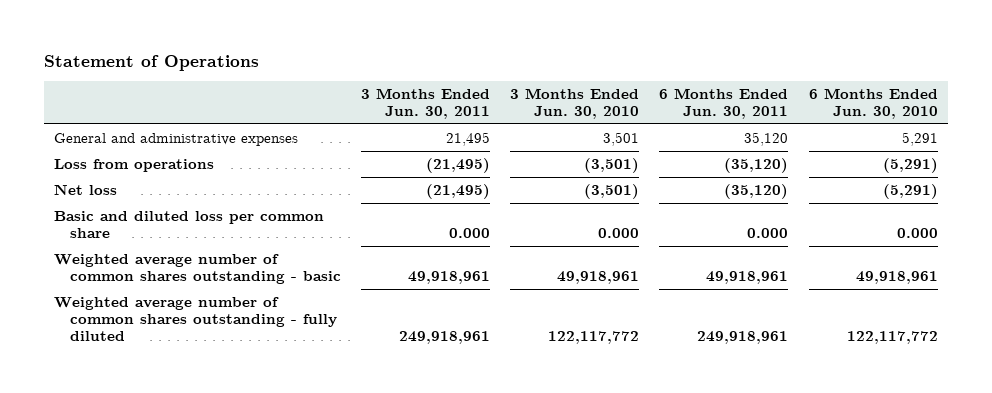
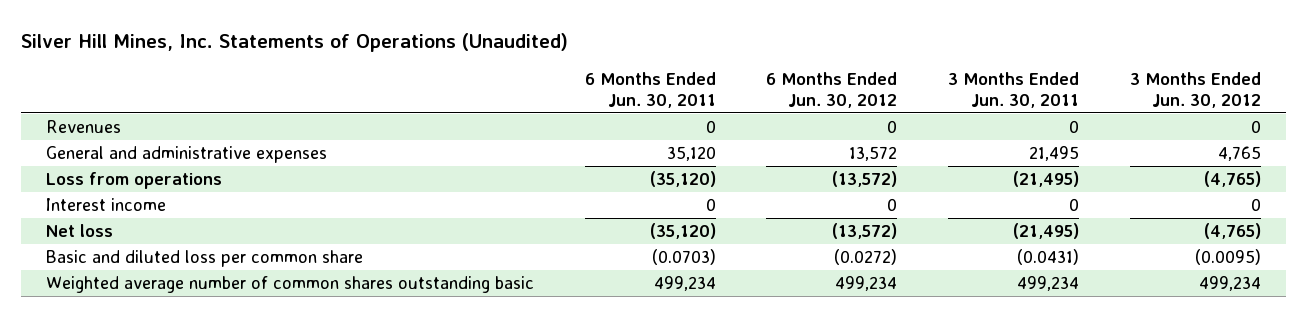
- Statement of Operations
+ Silver Hill Mines, Inc. Statements of Operations (Unaudited)
- | 3 Months Ended Jun. 30, 2011 | 3 Months Ended Jun. 30, 2010 | 6 Months Ended Jun. 30, 2011 | 6 Months Ended Jun. 30, 2010
+ | 6 Months Ended Jun. 30, 2011 | 6 Months Ended Jun. 30, 2012 | 3 Months Ended Jun. 30, 2011 | 3 Months Ended Jun. 30, 2012
+ Revenues | 0 | 0 | 0 | 0
+ Interest income | 0 | 0 | 0 | 0
- Basic and diluted loss per common share | 0.000 | 0.000 | 0.000 | 0.000
- Weighted average number of common shares outstanding - basic | 49,918,961 | 49,918,961 | 49,918,961 | 49,918,961
- Weighted average number of common shares outstanding - fully diluted | 249,918,961 | 122,117,772 | 249,918,961 | 122,117,772
+ Basic and diluted loss per common share | (0.0703) | (0.0272) | (0.0431) | (0.0095)
+ Weighted average number of common shares outstanding basic | 499,234 | 499,234 | 499,234 | 499,234

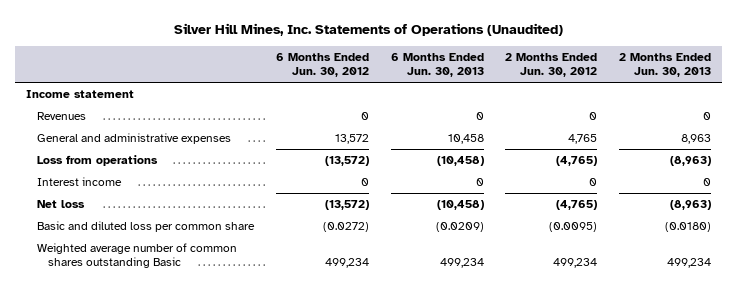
- | 6 Months Ended Jun. 30, 2011 | 6 Months Ended Jun. 30, 2012 | 3 Months Ended Jun. 30, 2011 | 3 Months Ended Jun. 30, 2012
+ | 6 Months Ended Jun. 30, 2012 | 6 Months Ended Jun. 30, 2013 | 2 Months Ended Jun. 30, 2012 | 2 Months Ended Jun. 30, 2013
+ Income statement
- Weighted average number of common shares outstanding basic | 499,234 | 499,234 | 499,234 | 499,234
+ Weighted average number of common shares outstanding Basic | 499,234 | 499,234 | 499,234 | 499,234

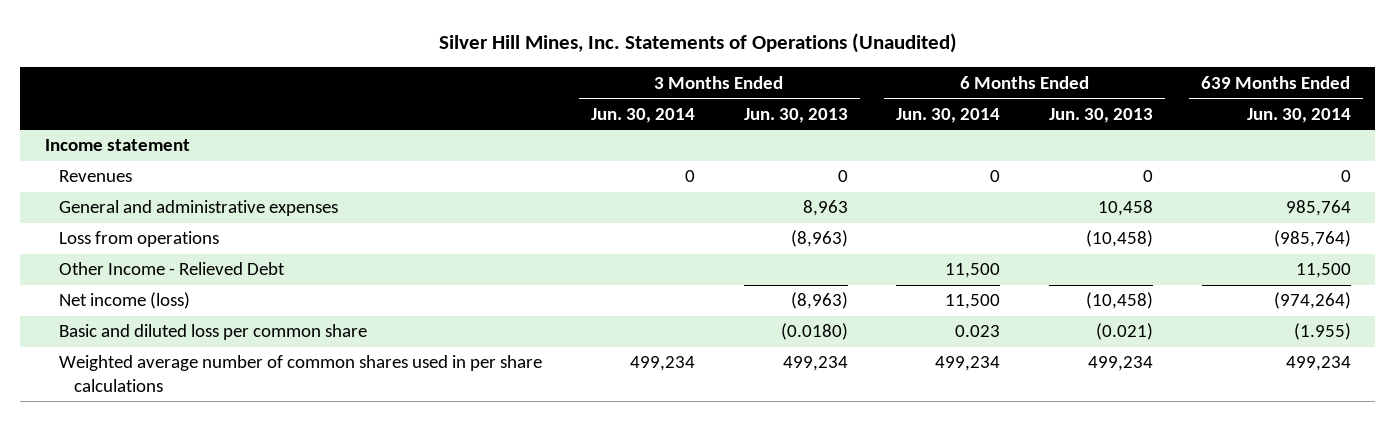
- | 6 Months Ended Jun. 30, 2012 | 6 Months Ended Jun. 30, 2013 | 2 Months Ended Jun. 30, 2012 | 2 Months Ended Jun. 30, 2013
+ | 3 Months Ended Jun. 30, 2014 | 3 Months Ended Jun. 30, 2013 | 6 Months Ended Jun. 30, 2014 | 6 Months Ended Jun. 30, 2013 | 639 Months Ended Jun. 30, 2014
- Interest income | 0 | 0 | 0 | 0
- Net loss | (13,572) | (10,458) | (4,765) | (8,963)
- Basic and diluted loss per common share | (0.0272) | (0.0209) | (0.0095) | (0.0180)
- Weighted average number of common shares outstanding Basic | 499,234 | 499,234 | 499,234 | 499,234
+ Other Income - Relieved Debt | | | 11,500 | | 11,500
+ Net income (loss) | | (8,963) | 11,500 | (10,458) | (974,264)
+ Basic and diluted loss per common share | | (0.0180) | 0.023 | (0.021) | (1.955)
+ Weighted average number of common shares used in per share calculations | 499,234 | 499,234 | 499,234 | 499,234 | 499,234

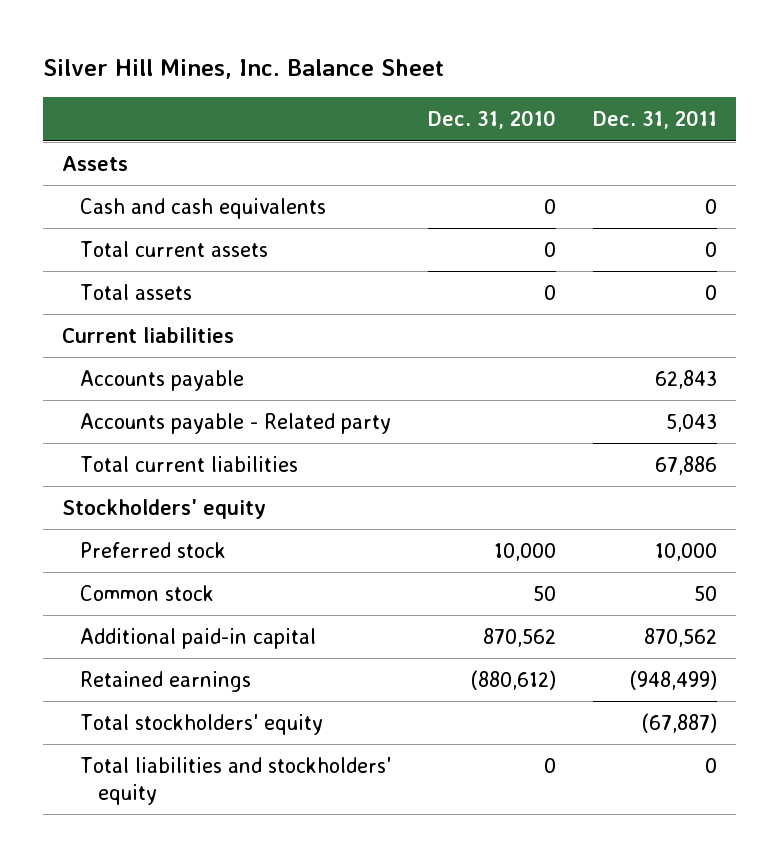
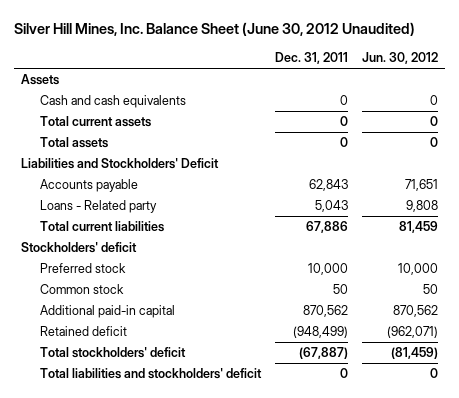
- Silver Hill Mines, Inc. Balance Sheet
+ Silver Hill Mines, Inc. Balance Sheet (June 30, 2012 Unaudited)
- | Dec. 31, 2010 | Dec. 31, 2011
+ | Dec. 31, 2011 | Jun. 30, 2012
- Current liabilities
+ Liabilities and Stockholders' Deficit
- Accounts payable - Related party | | 5,043
+ Loans - Related party | 5,043 | 9,808
- Stockholders' equity
+ Stockholders' deficit
- Retained earnings | (880,612) | (948,499)
- Total stockholders' equity | | (67,887)
- Total liabilities and stockholders' equity | 0 | 0
+ Retained deficit | (948,499) | (962,071)
+ Total stockholders' deficit | (67,887) | (81,459)
+ Total liabilities and stockholders' deficit | 0 | 0

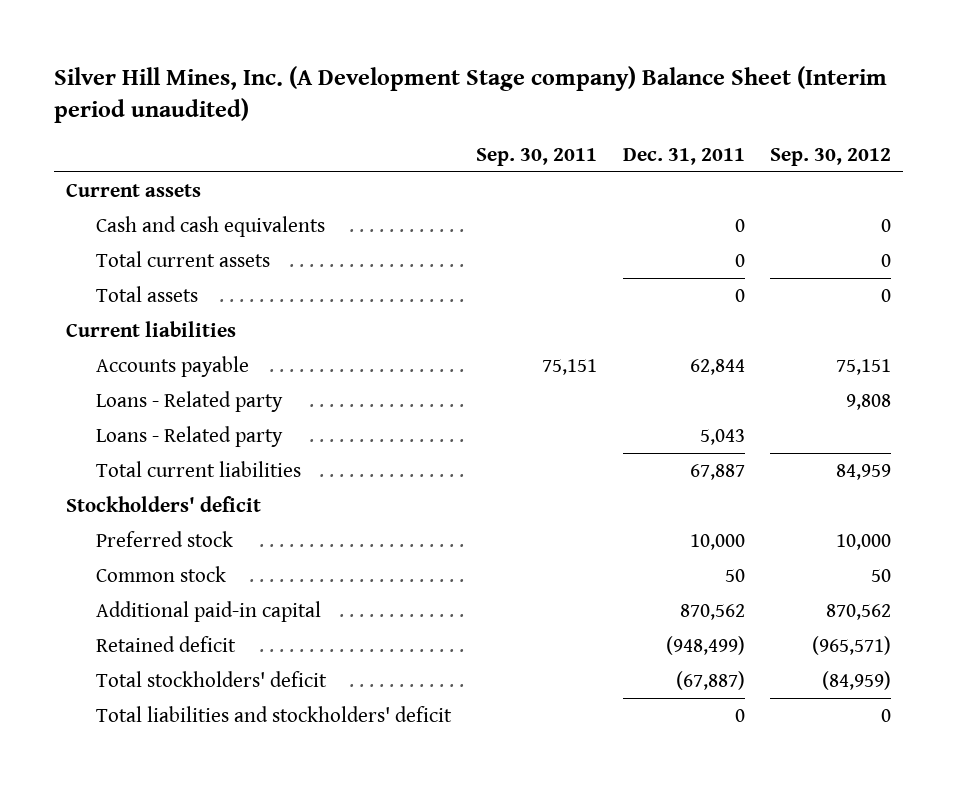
- Silver Hill Mines, Inc. Balance Sheet (June 30, 2012 Unaudited)
+ Silver Hill Mines, Inc. (A Development Stage company) Balance Sheet (Interim period unaudited)
- | Dec. 31, 2011 | Jun. 30, 2012
+ | Sep. 30, 2011 | Dec. 31, 2011 | Sep. 30, 2012
- Assets
+ Current assets
- Liabilities and Stockholders' Deficit
- Accounts payable | 62,843 | 71,651
+ Current liabilities
+ Accounts payable | 75,151 | 62,844 | 75,151
+ Loans - Related party | | | 9,808
- Total current liabilities | 67,886 | 81,459
+ Total current liabilities | | 67,887 | 84,959

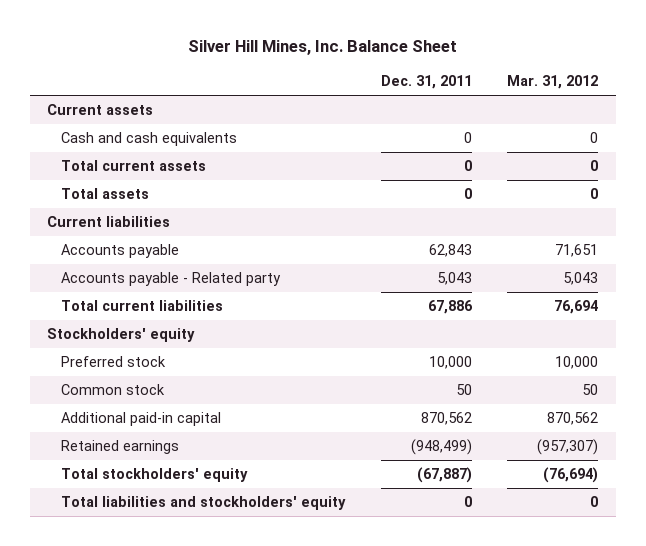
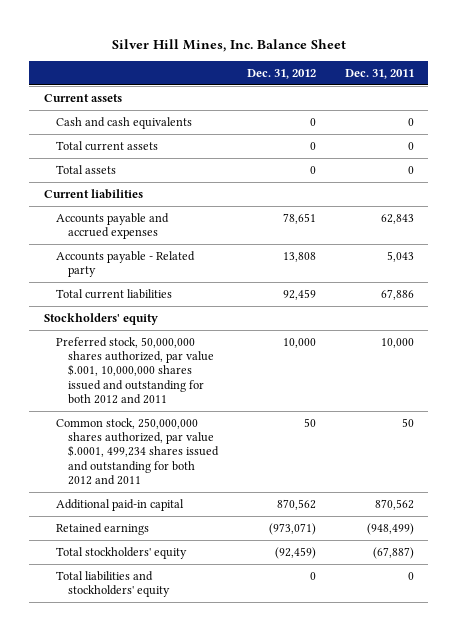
- | Dec. 31, 2011 | Mar. 31, 2012
+ | Dec. 31, 2012 | Dec. 31, 2011
- Accounts payable | 62,843 | 71,651
+ Accounts payable and accrued expenses | 78,651 | 62,843
- Preferred stock | 10,000 | 10,000
- Common stock | 50 | 50
+ Preferred stock, 50,000,000 shares authorized, par value $.001, 10,000,000 shares issued and outstanding for both 2012 and 2011 | 10,000 | 10,000
+ Common stock, 250,000,000 shares authorized, par value $.0001, 499,234 shares issued and outstanding for both 2012 and 2011 | 50 | 50

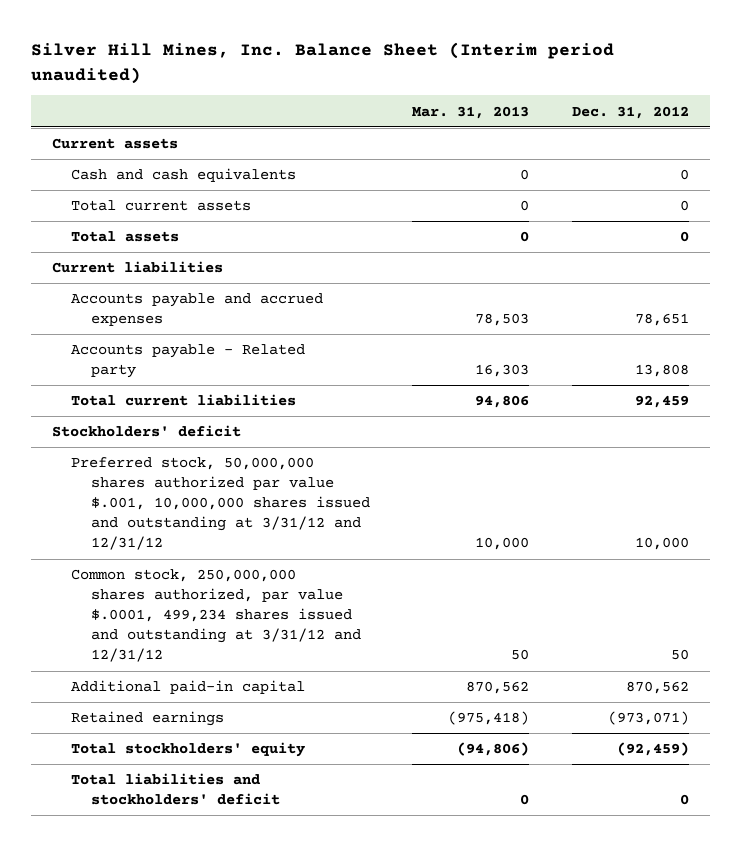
- Silver Hill Mines, Inc. Balance Sheet
+ Silver Hill Mines, Inc. Balance Sheet (Interim period unaudited)
- | Dec. 31, 2012 | Dec. 31, 2011
+ | Mar. 31, 2013 | Dec. 31, 2012
- Stockholders' equity
- Preferred stock, 50,000,000 shares authorized, par value $.001, 10,000,000 shares issued and outstanding for both 2012 and 2011 | 10,000 | 10,000
- Common stock, 250,000,000 shares authorized, par value $.0001, 499,234 shares issued and outstanding for both 2012 and 2011 | 50 | 50
+ Stockholders' deficit
+ Preferred stock, 50,000,000 shares authorized par value $.001, 10,000,000 shares issued and outstanding at 3/31/12 and 12/31/12 | 10,000 | 10,000
+ Common stock, 250,000,000 shares authorized, par value $.0001, 499,234 shares issued and outstanding at 3/31/12 and 12/31/12 | 50 | 50
- Total liabilities and stockholders' equity | 0 | 0
+ Total liabilities and stockholders' deficit | 0 | 0

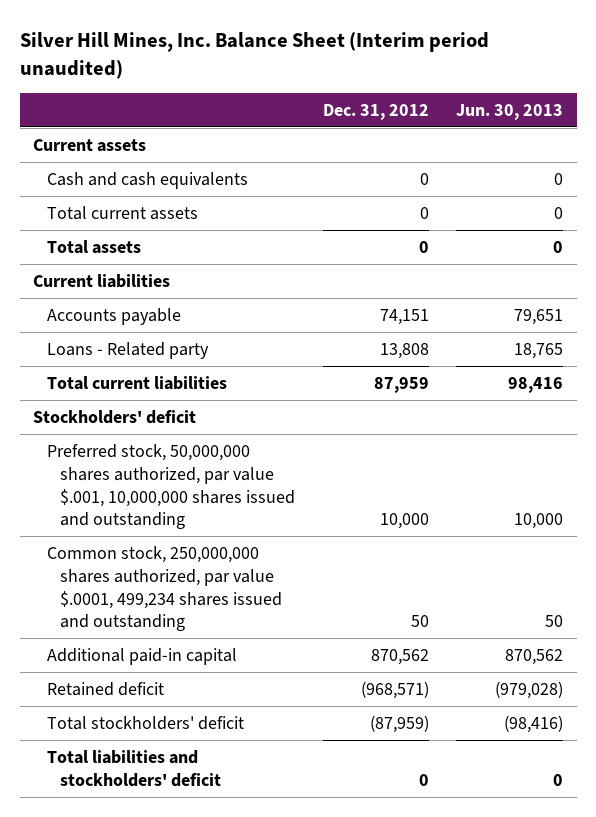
- | Mar. 31, 2013 | Dec. 31, 2012
+ | Dec. 31, 2012 | Jun. 30, 2013
- Accounts payable and accrued expenses | 78,503 | 78,651
- Accounts payable - Related party | 16,303 | 13,808
- Total current liabilities | 94,806 | 92,459
+ Accounts payable | 74,151 | 79,651
+ Loans - Related party | 13,808 | 18,765
+ Total current liabilities | 87,959 | 98,416
- Preferred stock, 50,000,000 shares authorized par value $.001, 10,000,000 shares issued and outstanding at 3/31/12 and 12/31/12 | 10,000 | 10,000
- Common stock, 250,000,000 shares authorized, par value $.0001, 499,234 shares issued and outstanding at 3/31/12 and 12/31/12 | 50 | 50
+ Preferred stock, 50,000,000 shares authorized, par value $.001, 10,000,000 shares issued and outstanding | 10,000 | 10,000
+ Common stock, 250,000,000 shares authorized, par value $.0001, 499,234 shares issued and outstanding | 50 | 50
- Retained earnings | (975,418) | (973,071)
- Total stockholders' equity | (94,806) | (92,459)
+ Retained deficit | (968,571) | (979,028)
+ Total stockholders' deficit | (87,959) | (98,416)

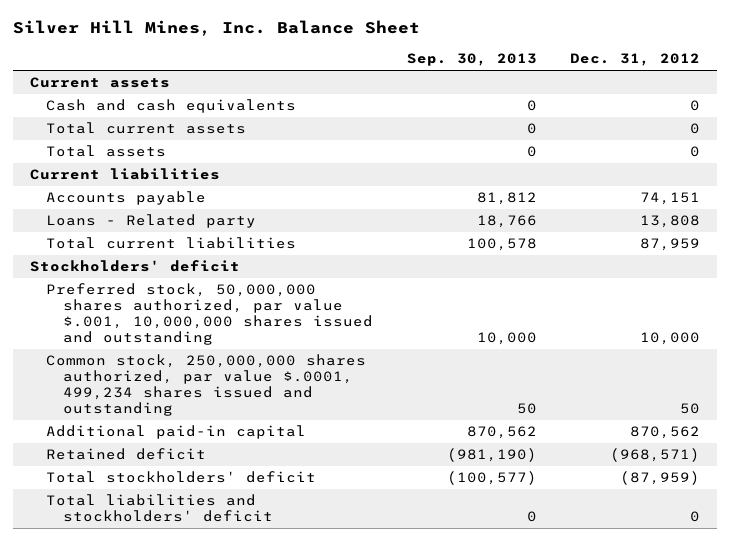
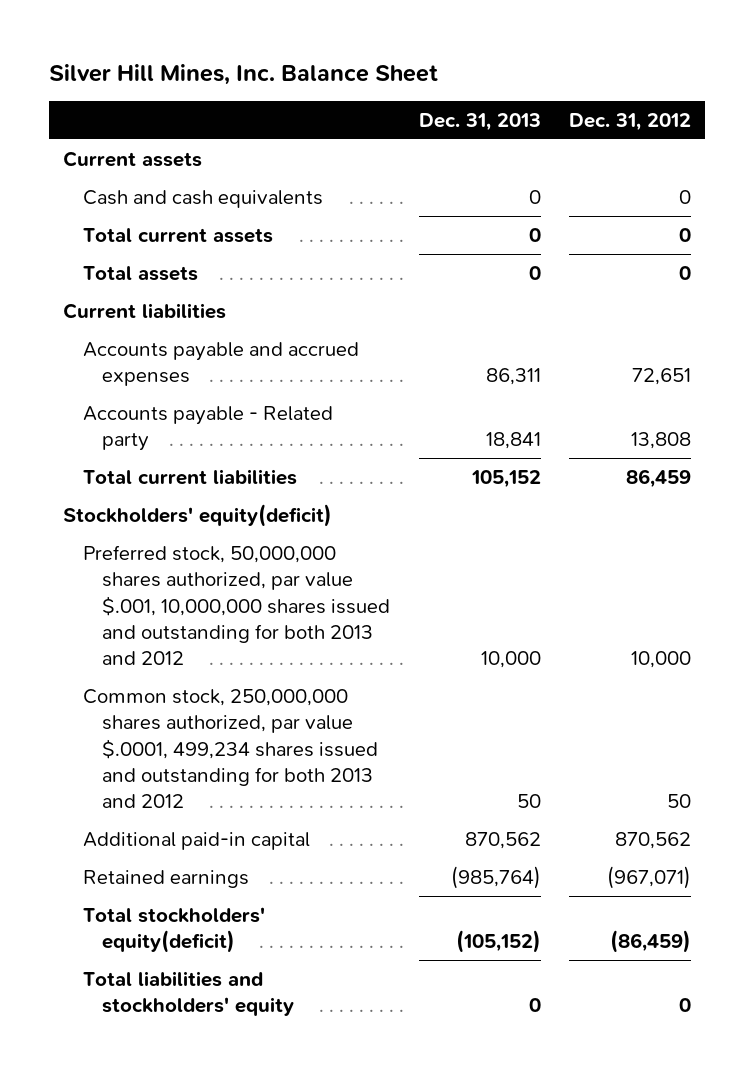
- | Sep. 30, 2013 | Dec. 31, 2012
+ | Dec. 31, 2013 | Dec. 31, 2012
- Accounts payable | 81,812 | 74,151
- Loans - Related party | 18,766 | 13,808
- Total current liabilities | 100,578 | 87,959
- Stockholders' deficit
- Preferred stock, 50,000,000 shares authorized, par value $.001, 10,000,000 shares issued and outstanding | 10,000 | 10,000
- Common stock, 250,000,000 shares authorized, par value $.0001, 499,234 shares issued and outstanding | 50 | 50
+ Accounts payable and accrued expenses | 86,311 | 72,651
+ Accounts payable - Related party | 18,841 | 13,808
+ Total current liabilities | 105,152 | 86,459
+ Stockholders' equity(deficit)
+ Preferred stock, 50,000,000 shares authorized, par value $.001, 10,000,000 shares issued and outstanding for both 2013 and 2012 | 10,000 | 10,000
+ Common stock, 250,000,000 shares authorized, par value $.0001, 499,234 shares issued and outstanding for both 2013 and 2012 | 50 | 50
- Retained deficit | (981,190) | (968,571)
- Total stockholders' deficit | (100,577) | (87,959)
- Total liabilities and stockholders' deficit | 0 | 0
+ Retained earnings | (985,764) | (967,071)
+ Total stockholders' equity(deficit) | (105,152) | (86,459)
+ Total liabilities and stockholders' equity | 0 | 0

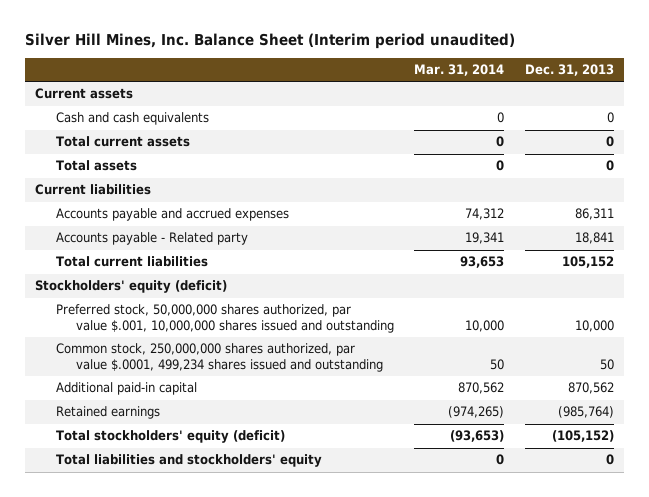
- Silver Hill Mines, Inc. Balance Sheet
+ Silver Hill Mines, Inc. Balance Sheet (Interim period unaudited)
- | Dec. 31, 2013 | Dec. 31, 2012
+ | Mar. 31, 2014 | Dec. 31, 2013
- Stockholders' equity(deficit)
- Preferred stock, 50,000,000 shares authorized, par value $.001, 10,000,000 shares issued and outstanding for both 2013 and 2012 | 10,000 | 10,000
- Common stock, 250,000,000 shares authorized, par value $.0001, 499,234 shares issued and outstanding for both 2013 and 2012 | 50 | 50
+ Stockholders' equity (deficit)
+ Preferred stock, 50,000,000 shares authorized, par value $.001, 10,000,000 shares issued and outstanding | 10,000 | 10,000
+ Common stock, 250,000,000 shares authorized, par value $.0001, 499,234 shares issued and outstanding | 50 | 50
- Total stockholders' equity(deficit) | (105,152) | (86,459)
+ Total stockholders' equity (deficit) | (93,653) | (105,152)

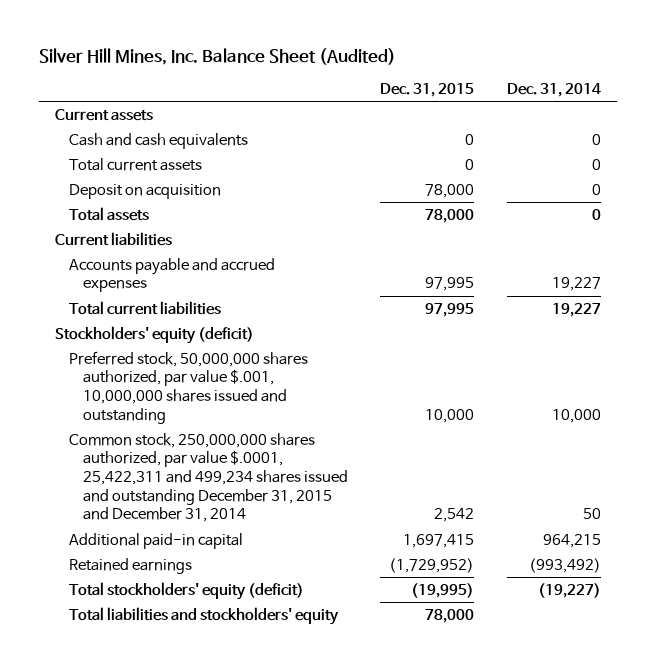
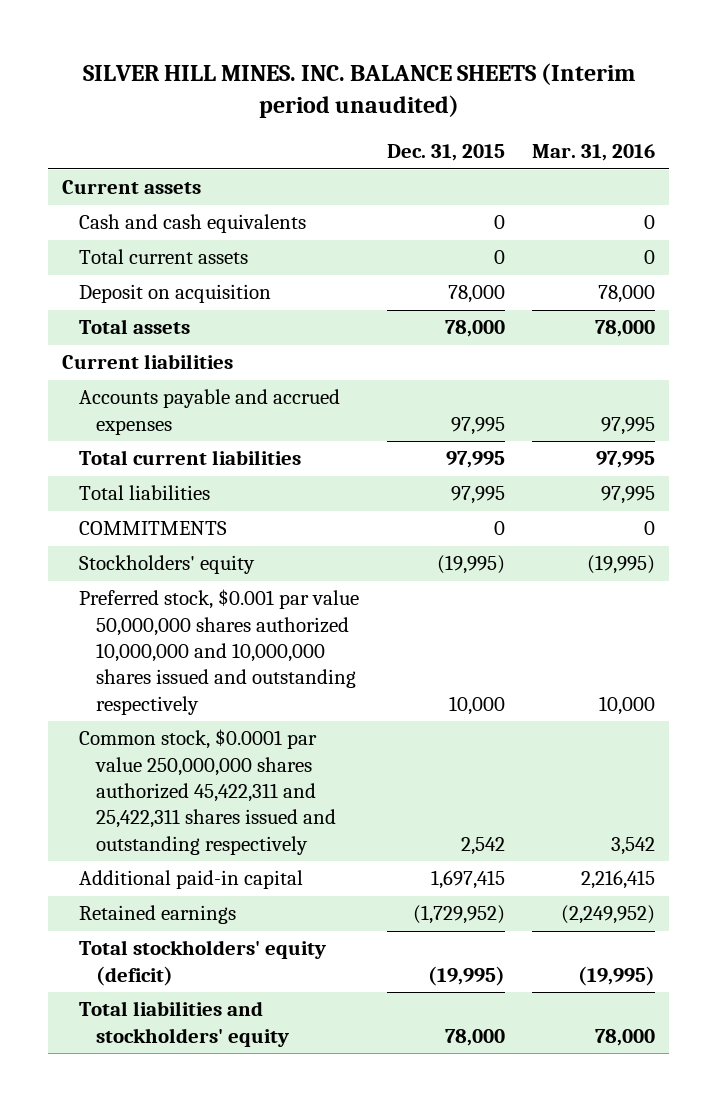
- Silver Hill Mines, Inc. Balance Sheet (Audited)
+ SILVER HILL MINES. INC. BALANCE SHEETS (Interim period unaudited)
- | Dec. 31, 2015 | Dec. 31, 2014
+ | Dec. 31, 2015 | Mar. 31, 2016
- Stockholders' equity (deficit)
- Preferred stock, 50,000,000 shares authorized, par value $.001, 10,000,000 shares issued and outstanding | 10,000 | 10,000
- Common stock, 250,000,000 shares authorized, par value $.0001, 25,422,311 and 499,234 shares issued and outstanding December 31, 2015 and December 31, 2014 | 2,542 | 50
+ Total liabilities | 97,995 | 97,995
+ COMMITMENTS | 0 | 0
+ Stockholders' equity | (19,995) | (19,995)
+ Preferred stock, $0.001 par value 50,000,000 shares authorized 10,000,000 and 10,000,000 shares issued and outstanding respectively | 10,000 | 10,000
+ Common stock, $0.0001 par value 250,000,000 shares authorized 45,422,311 and 25,422,311 shares issued and outstanding respectively | 2,542 | 3,542

